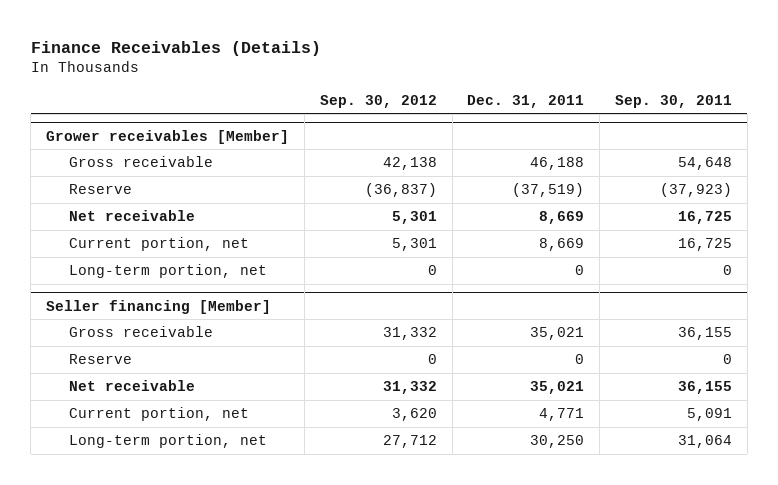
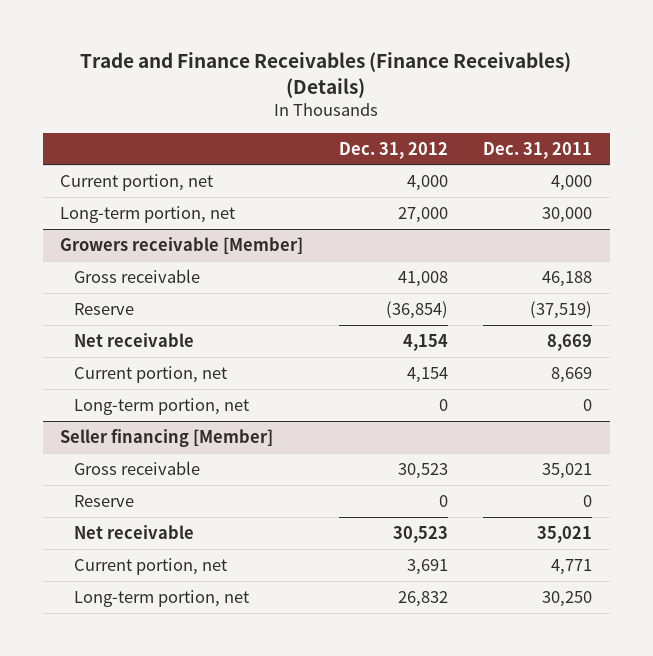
- Finance Receivables (Details)
+ Trade and Finance Receivables (Finance Receivables) (Details)
- | Sep. 30, 2012 | Dec. 31, 2011 | Sep. 30, 2011
+ | Dec. 31, 2012 | Dec. 31, 2011
- Grower receivables [Member]
+ Current portion, net | 4,000 | 4,000
+ Long-term portion, net | 27,000 | 30,000
+ Growers receivable [Member]

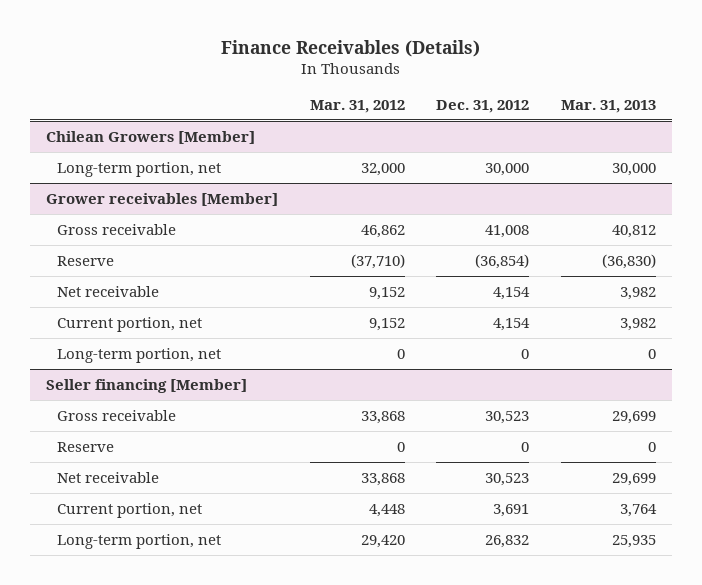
- Trade and Finance Receivables (Finance Receivables) (Details)
+ Finance Receivables (Details)
- | Dec. 31, 2012 | Dec. 31, 2011
+ | Mar. 31, 2012 | Dec. 31, 2012 | Mar. 31, 2013
- Current portion, net | 4,000 | 4,000
- Long-term portion, net | 27,000 | 30,000
- Growers receivable [Member]
+ Chilean Growers [Member]
+ Long-term portion, net | 32,000 | 30,000 | 30,000
+ Grower receivables [Member]

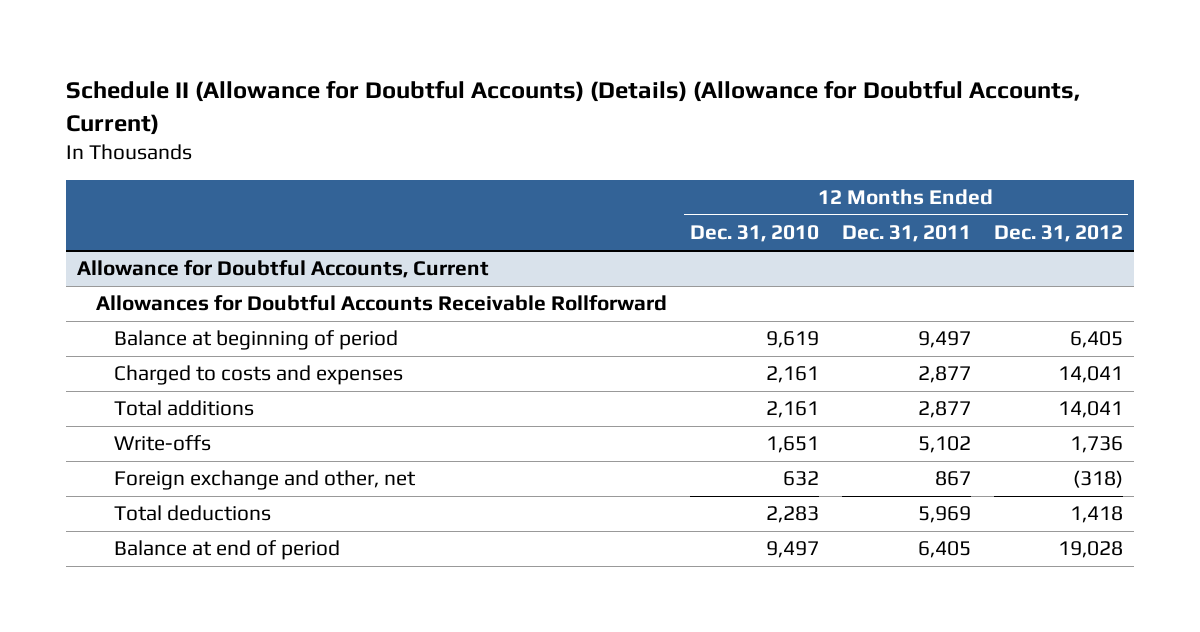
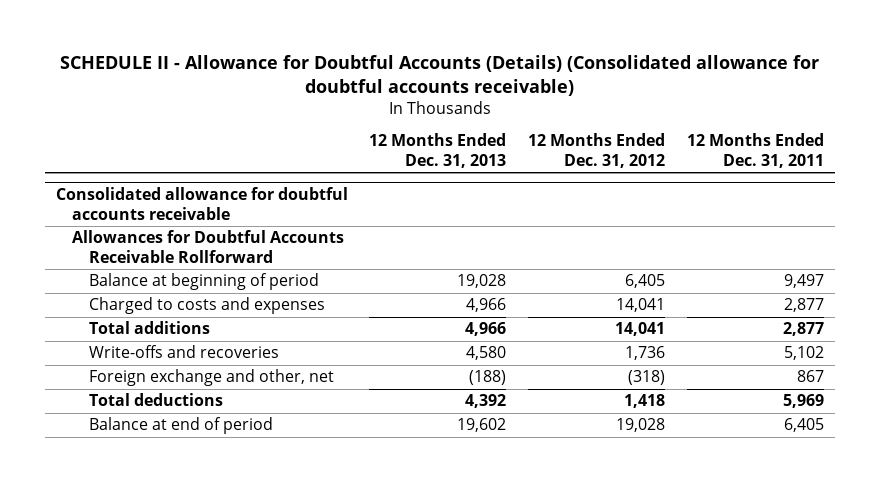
- Schedule II (Allowance for Doubtful Accounts) (Details) (Allowance for Doubtful Accounts, Current)
+ SCHEDULE II - Allowance for Doubtful Accounts (Details) (Consolidated allowance for doubtful accounts receivable)
- | 12 Months Ended Dec. 31, 2010 | 12 Months Ended Dec. 31, 2011 | 12 Months Ended Dec. 31, 2012
+ | 12 Months Ended Dec. 31, 2013 | 12 Months Ended Dec. 31, 2012 | 12 Months Ended Dec. 31, 2011
- Allowance for Doubtful Accounts, Current
+ Consolidated allowance for doubtful accounts receivable
- Write-offs | 1,651 | 5,102 | 1,736
+ Write-offs and recoveries | 4,580 | 1,736 | 5,102

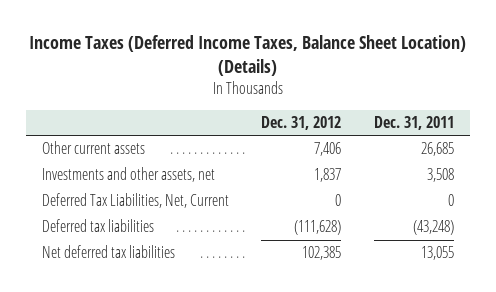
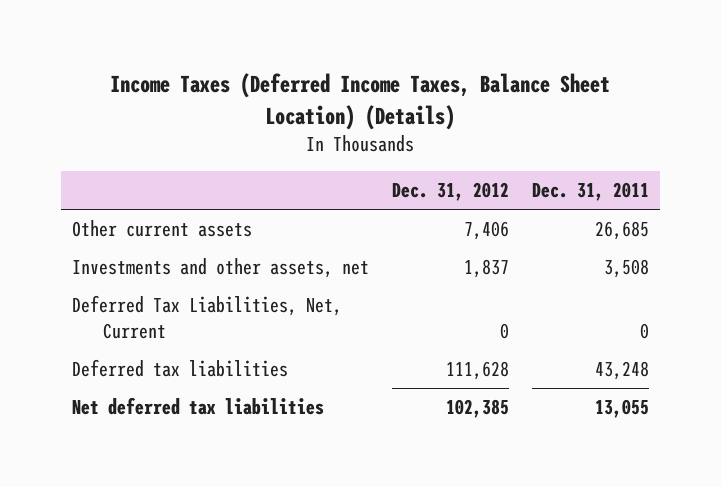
- Deferred tax liabilities | (111,628) | (43,248)
+ Deferred tax liabilities | 111,628 | 43,248

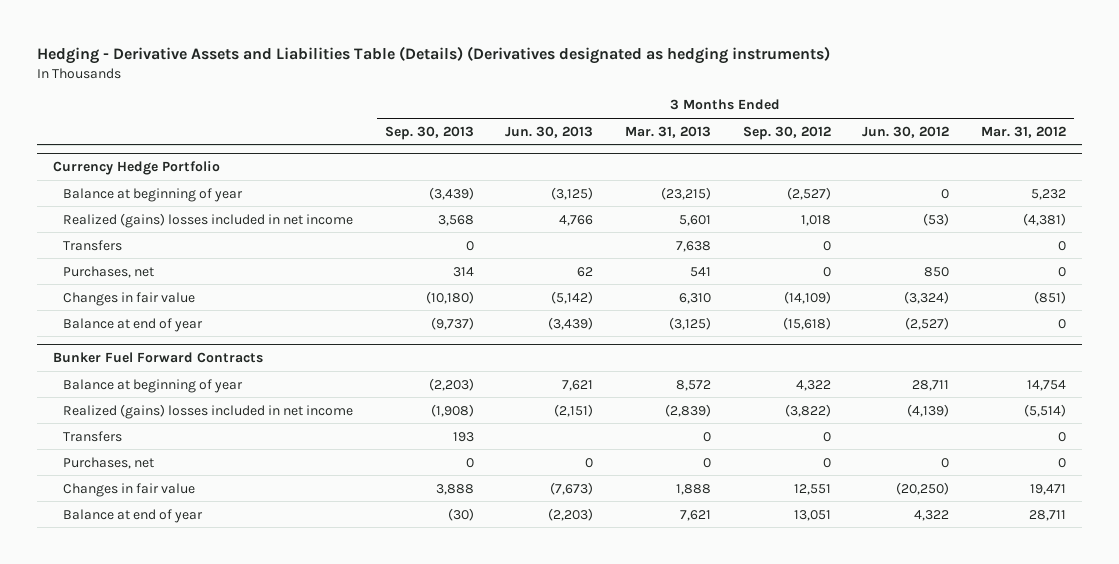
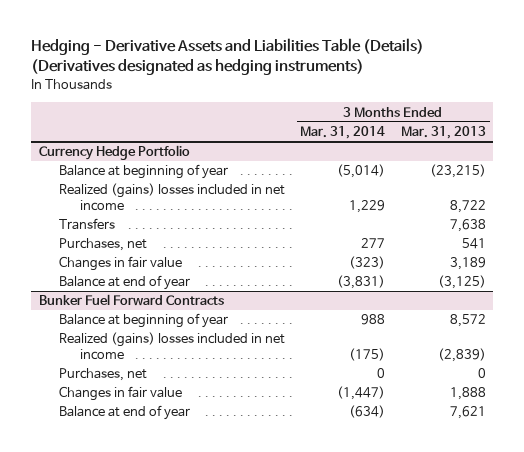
- | 3 Months Ended Sep. 30, 2013 | 3 Months Ended Jun. 30, 2013 | 3 Months Ended Mar. 31, 2013 | 3 Months Ended Sep. 30, 2012 | 3 Months Ended Jun. 30, 2012 | 3 Months Ended Mar. 31, 2012
+ | 3 Months Ended Mar. 31, 2014 | 3 Months Ended Mar. 31, 2013
@ Currency Hedge Portfolio
- Realized (gains) losses included in net income | 3,568 | 4,766 | 5,601 | 1,018 | (53) | (4,381)
+ Realized (gains) losses included in net income | 1,229 | 8,722
- Changes in fair value | (10,180) | (5,142) | 6,310 | (14,109) | (3,324) | (851)
+ Changes in fair value | (323) | 3,189
@ Bunker Fuel Forward Contracts
- Transfers | 193 | | 0 | 0 | | 0

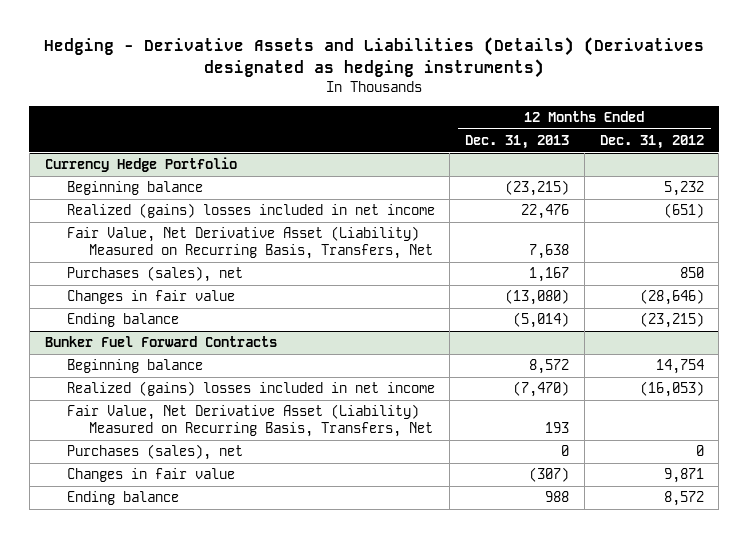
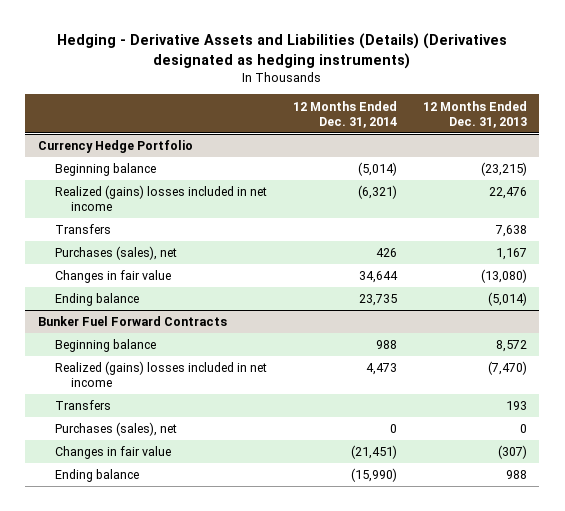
- | 12 Months Ended Dec. 31, 2013 | 12 Months Ended Dec. 31, 2012
+ | 12 Months Ended Dec. 31, 2014 | 12 Months Ended Dec. 31, 2013
@ Currency Hedge Portfolio
- Fair Value, Net Derivative Asset (Liability) Measured on Recurring Basis, Transfers, Net | 7,638 |
+ Transfers | | 7,638
@ Bunker Fuel Forward Contracts
- Fair Value, Net Derivative Asset (Liability) Measured on Recurring Basis, Transfers, Net | 193 |
+ Transfers | | 193

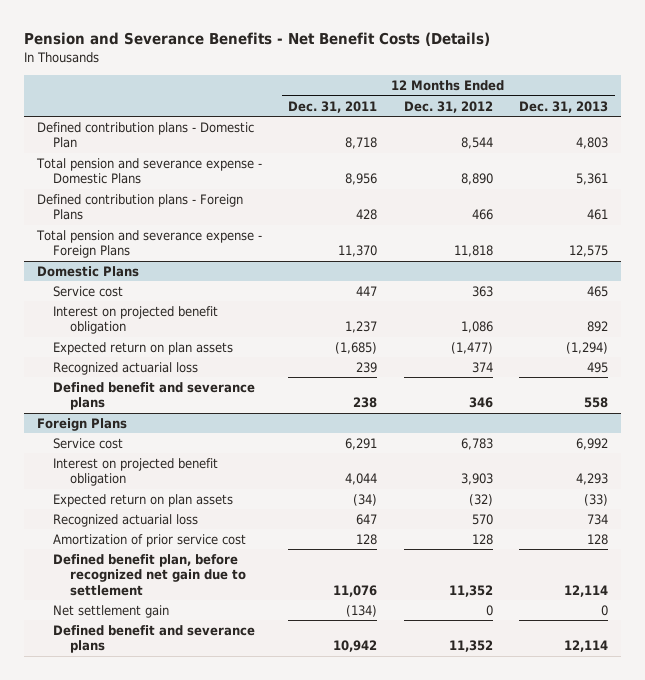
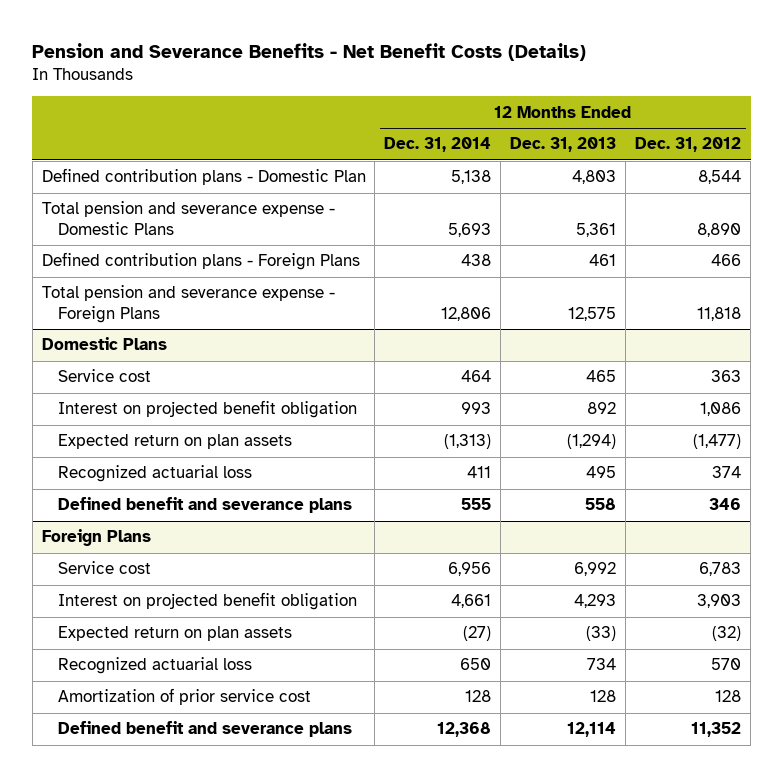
- | 12 Months Ended Dec. 31, 2011 | 12 Months Ended Dec. 31, 2012 | 12 Months Ended Dec. 31, 2013
+ | 12 Months Ended Dec. 31, 2014 | 12 Months Ended Dec. 31, 2013 | 12 Months Ended Dec. 31, 2012
@ Foreign Plans
- Defined benefit plan, before recognized net gain due to settlement | 11,076 | 11,352 | 12,114
- Net settlement gain | (134) | 0 | 0

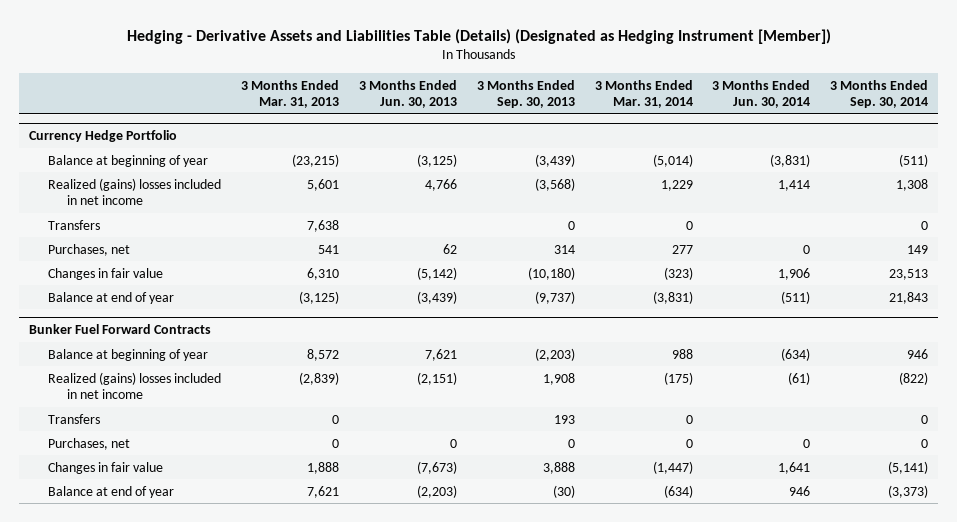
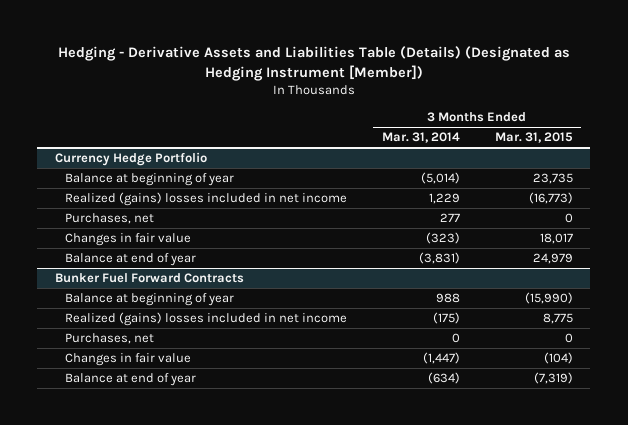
- | 3 Months Ended Mar. 31, 2013 | 3 Months Ended Jun. 30, 2013 | 3 Months Ended Sep. 30, 2013 | 3 Months Ended Mar. 31, 2014 | 3 Months Ended Jun. 30, 2014 | 3 Months Ended Sep. 30, 2014
+ | 3 Months Ended Mar. 31, 2014 | 3 Months Ended Mar. 31, 2015
@ Currency Hedge Portfolio
- Transfers | 7,638 | | 0 | 0 | | 0
@ Bunker Fuel Forward Contracts
- Transfers | 0 | | 193 | 0 | | 0

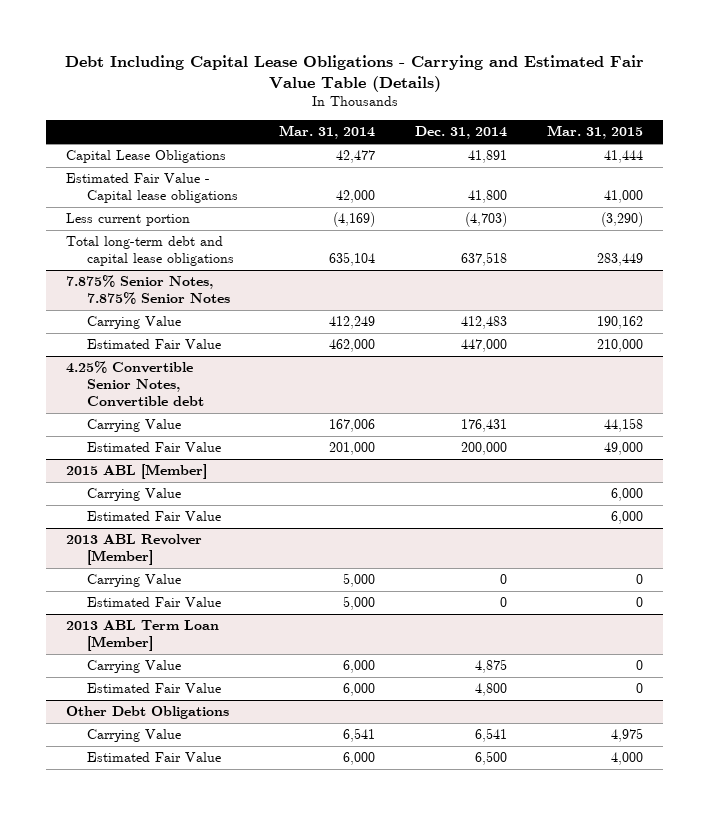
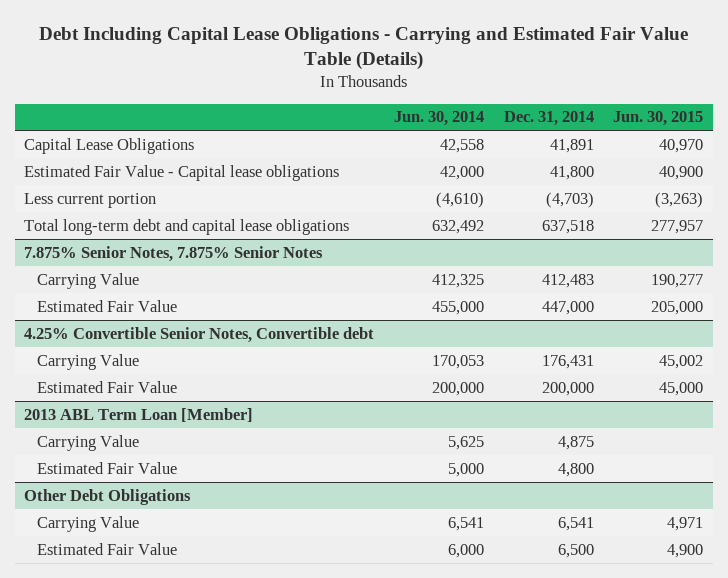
- | Mar. 31, 2014 | Dec. 31, 2014 | Mar. 31, 2015
+ | Jun. 30, 2014 | Dec. 31, 2014 | Jun. 30, 2015
- 2015 ABL [Member]
- Carrying Value | | | 6,000
- Estimated Fair Value | | | 6,000
- 2013 ABL Revolver [Member]
- Carrying Value | 5,000 | 0 | 0
- Estimated Fair Value | 5,000 | 0 | 0

